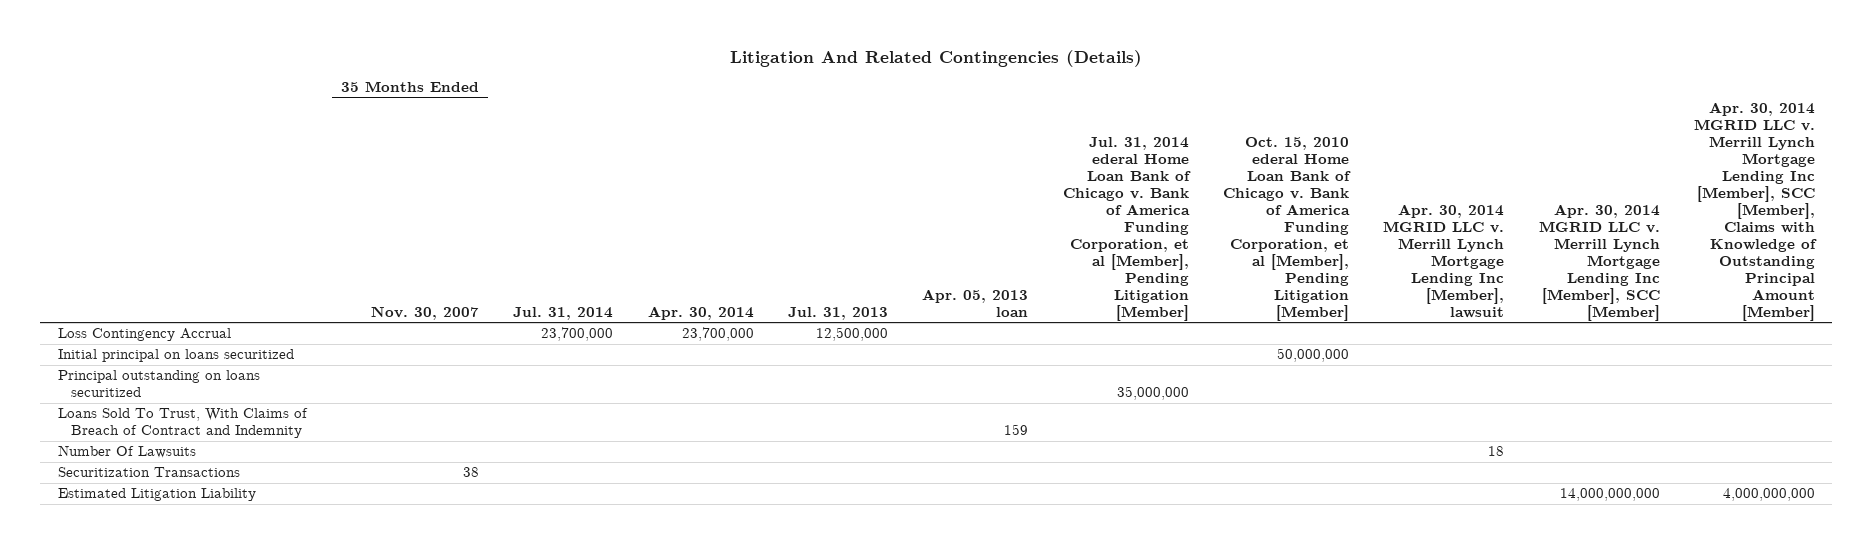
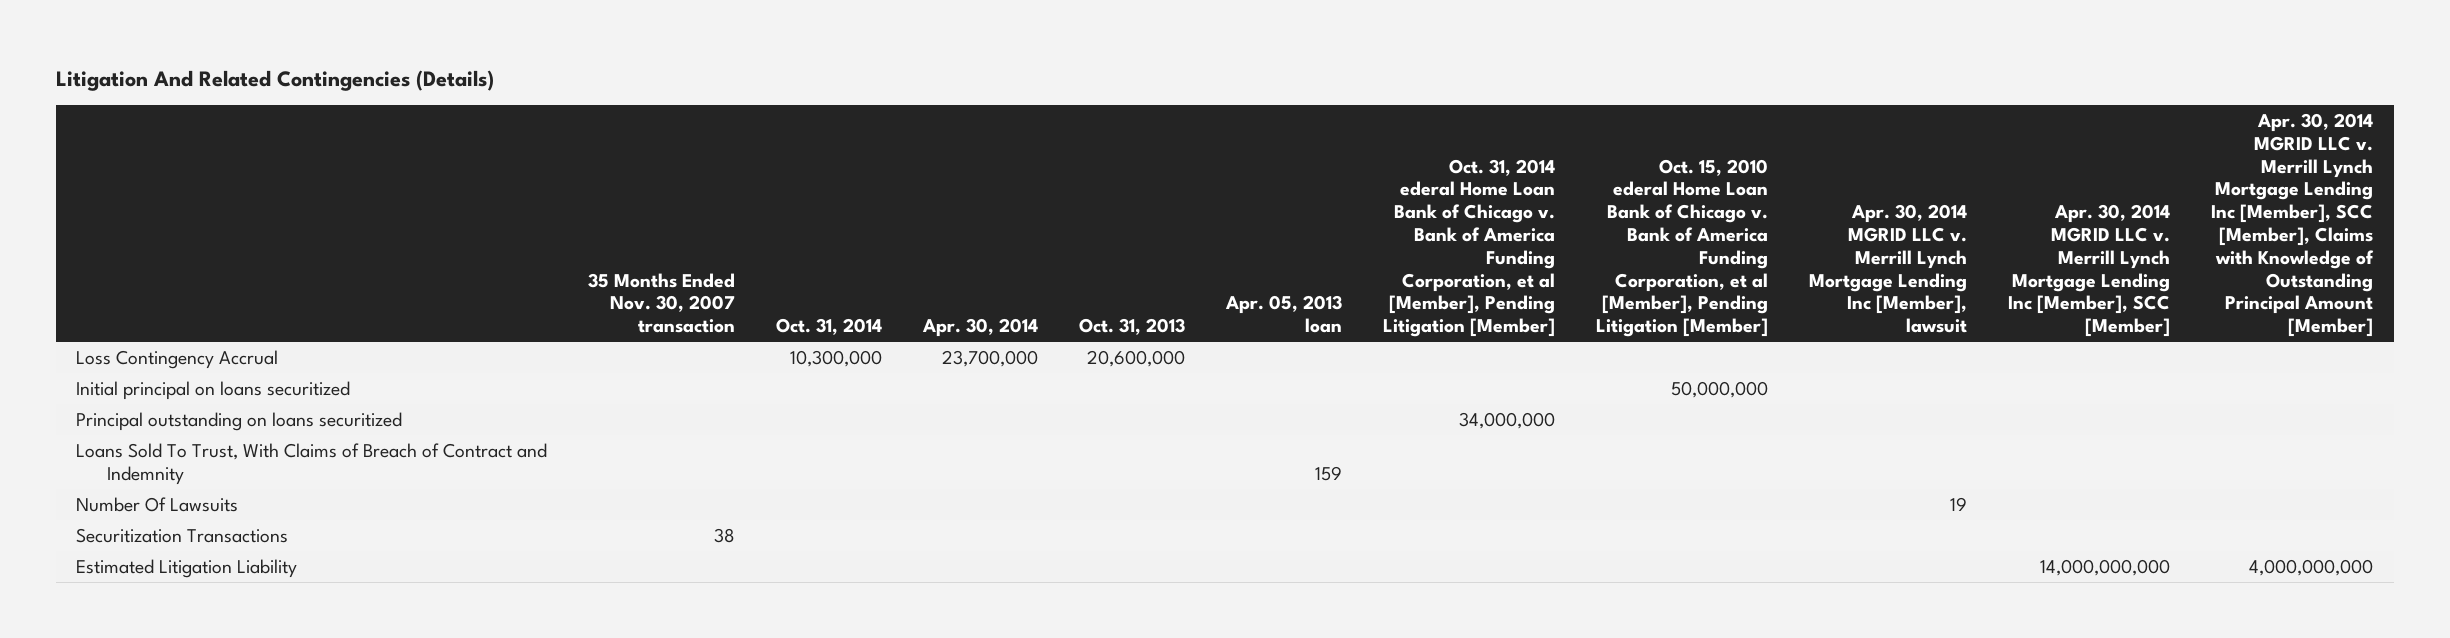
- | 35 Months Ended Nov. 30, 2007 | Jul. 31, 2014 | Apr. 30, 2014 | Jul. 31, 2013 | Apr. 05, 2013 loan | Jul. 31, 2014 ederal Home Loan Bank of Chicago v. Bank of America Funding Corporation, et al [Member], Pending Litigation [Member] | Oct. 15, 2010 ederal Home Loan Bank of Chicago v. Bank of America Funding Corporation, et al [Member], Pending Litigation [Member] | Apr. 30, 2014 MGRID LLC v. Merrill Lynch Mortgage Lending Inc [Member], lawsuit | Apr. 30, 2014 MGRID LLC v. Merrill Lynch Mortgage Lending Inc [Member], SCC [Member] | Apr. 30, 2014 MGRID LLC v. Merrill Lynch Mortgage Lending Inc [Member], SCC [Member], Claims with Knowledge of Outstanding Principal Amount [Member]
+ | 35 Months Ended Nov. 30, 2007 transaction | Oct. 31, 2014 | Apr. 30, 2014 | Oct. 31, 2013 | Apr. 05, 2013 loan | Oct. 31, 2014 ederal Home Loan Bank of Chicago v. Bank of America Funding Corporation, et al [Member], Pending Litigation [Member] | Oct. 15, 2010 ederal Home Loan Bank of Chicago v. Bank of America Funding Corporation, et al [Member], Pending Litigation [Member] | Apr. 30, 2014 MGRID LLC v. Merrill Lynch Mortgage Lending Inc [Member], lawsuit | Apr. 30, 2014 MGRID LLC v. Merrill Lynch Mortgage Lending Inc [Member], SCC [Member] | Apr. 30, 2014 MGRID LLC v. Merrill Lynch Mortgage Lending Inc [Member], SCC [Member], Claims with Knowledge of Outstanding Principal Amount [Member]
- Number Of Lawsuits | | | | | | | | 18 | |
+ Number Of Lawsuits | | | | | | | | 19 | |

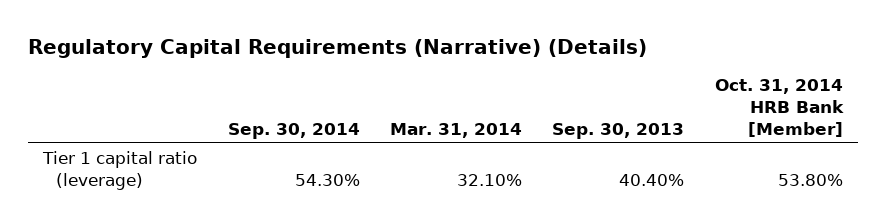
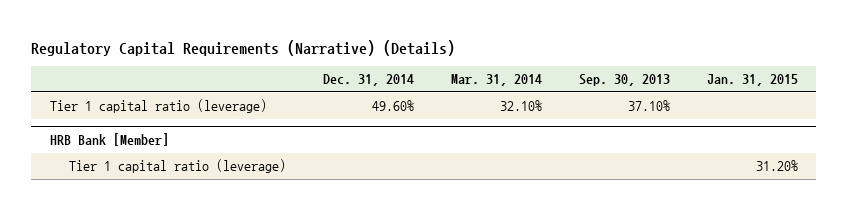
- | Sep. 30, 2014 | Mar. 31, 2014 | Sep. 30, 2013 | Oct. 31, 2014 HRB Bank [Member]
+ | Dec. 31, 2014 | Mar. 31, 2014 | Sep. 30, 2013 | Jan. 31, 2015
- Tier 1 capital ratio (leverage) | 54.30% | 32.10% | 40.40% | 53.80%
+ Tier 1 capital ratio (leverage) | 49.60% | 32.10% | 37.10% |
+ HRB Bank [Member]
+ Tier 1 capital ratio (leverage) | | | | 31.20%

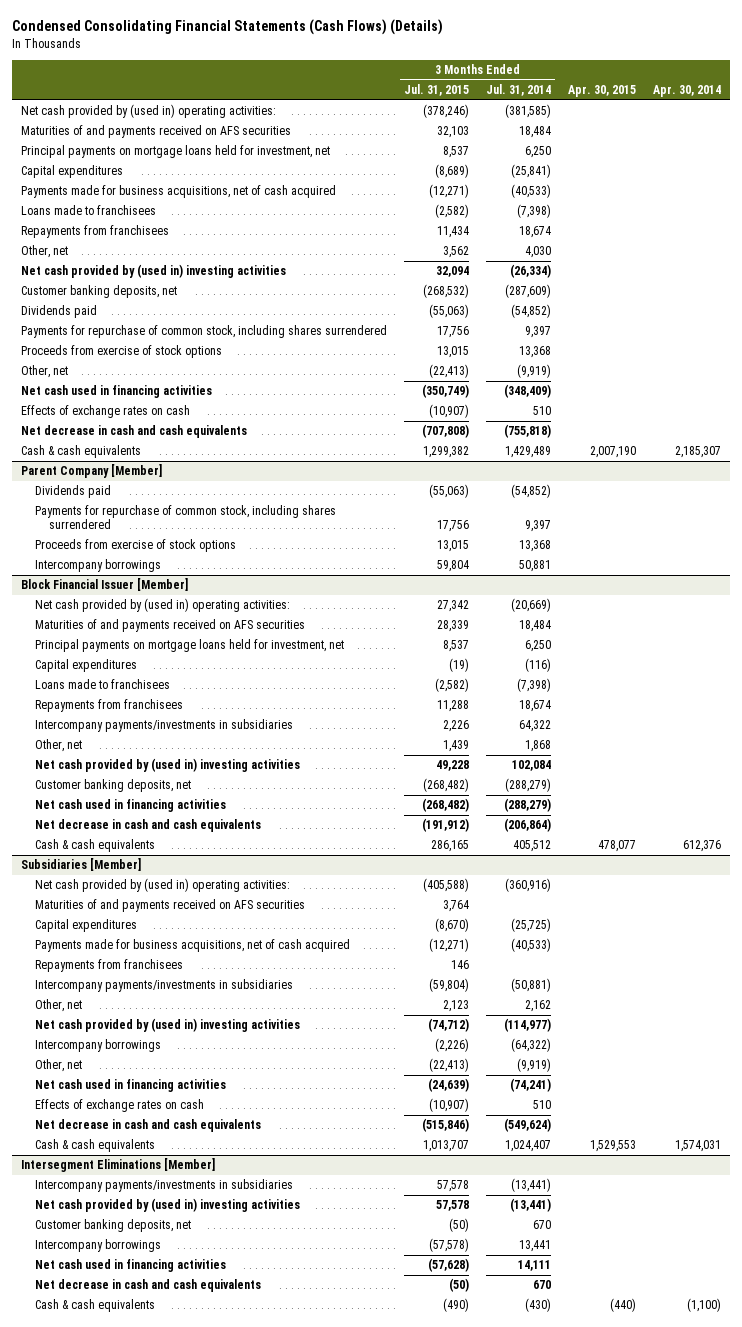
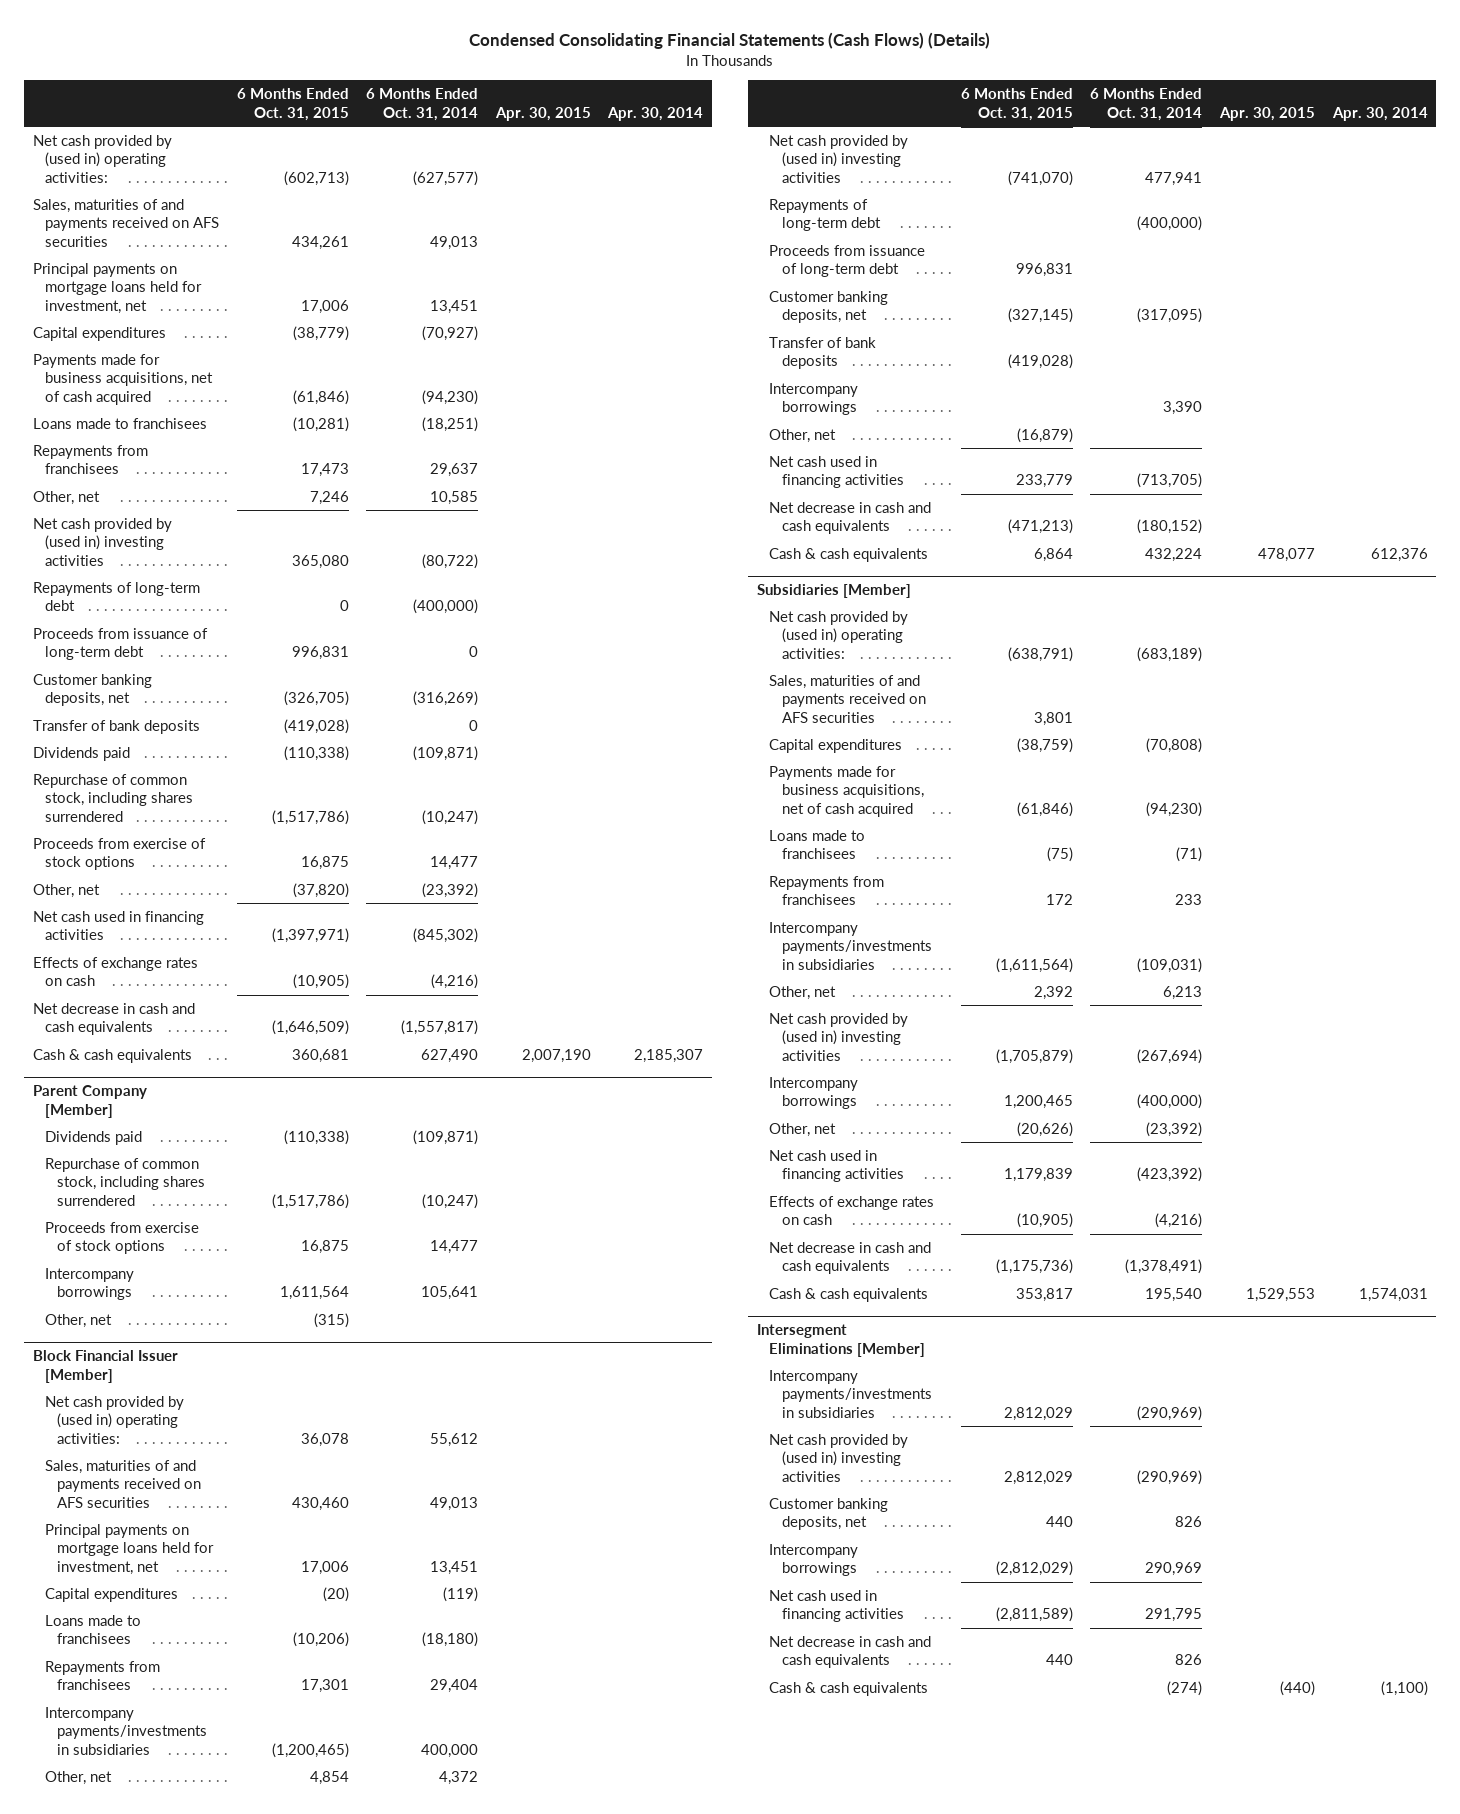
- | 3 Months Ended Jul. 31, 2015 | 3 Months Ended Jul. 31, 2014 | Apr. 30, 2015 | Apr. 30, 2014
+ | 6 Months Ended Oct. 31, 2015 | 6 Months Ended Oct. 31, 2014 | Apr. 30, 2015 | Apr. 30, 2014
- Maturities of and payments received on AFS securities | 32,103 | 18,484 | |
+ Sales, maturities of and payments received on AFS securities | 434,261 | 49,013 | |
+ Repayments of long-term debt | 0 | (400,000) | |
+ Proceeds from issuance of long-term debt | 996,831 | 0 | |
+ Transfer of bank deposits | (419,028) | 0 | |
- Payments for repurchase of common stock, including shares surrendered | 17,756 | 9,397 | |
+ Repurchase of common stock, including shares surrendered | (1,517,786) | (10,247) | |
@ Parent Company [Member]
- Payments for repurchase of common stock, including shares surrendered | 17,756 | 9,397 | |
+ Repurchase of common stock, including shares surrendered | (1,517,786) | (10,247) | |
+ Other, net | (315) | | |
@ Block Financial Issuer [Member]
- Maturities of and payments received on AFS securities | 28,339 | 18,484 | |
+ Sales, maturities of and payments received on AFS securities | 430,460 | 49,013 | |
+ Repayments of long-term debt | | (400,000) | |
+ Proceeds from issuance of long-term debt | 996,831 | | |
+ Transfer of bank deposits | (419,028) | | |
+ Intercompany borrowings | | 3,390 | |
+ Other, net | (16,879) | | |
@ Subsidiaries [Member]
- Maturities of and payments received on AFS securities | 3,764 | | |
+ Sales, maturities of and payments received on AFS securities | 3,801 | | |
+ Loans made to franchisees | (75) | (71) | |

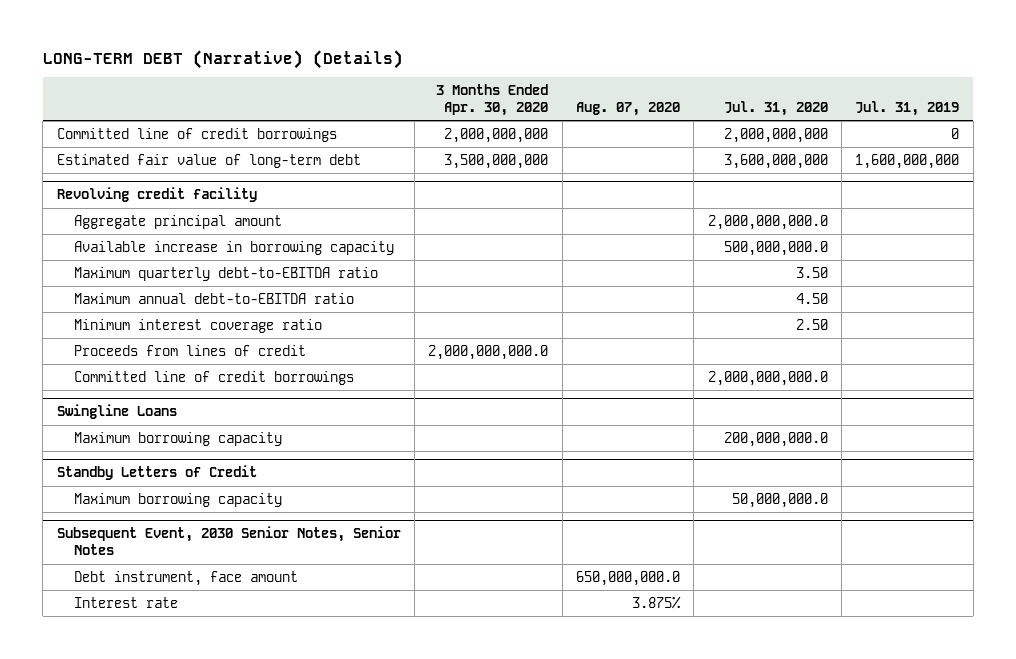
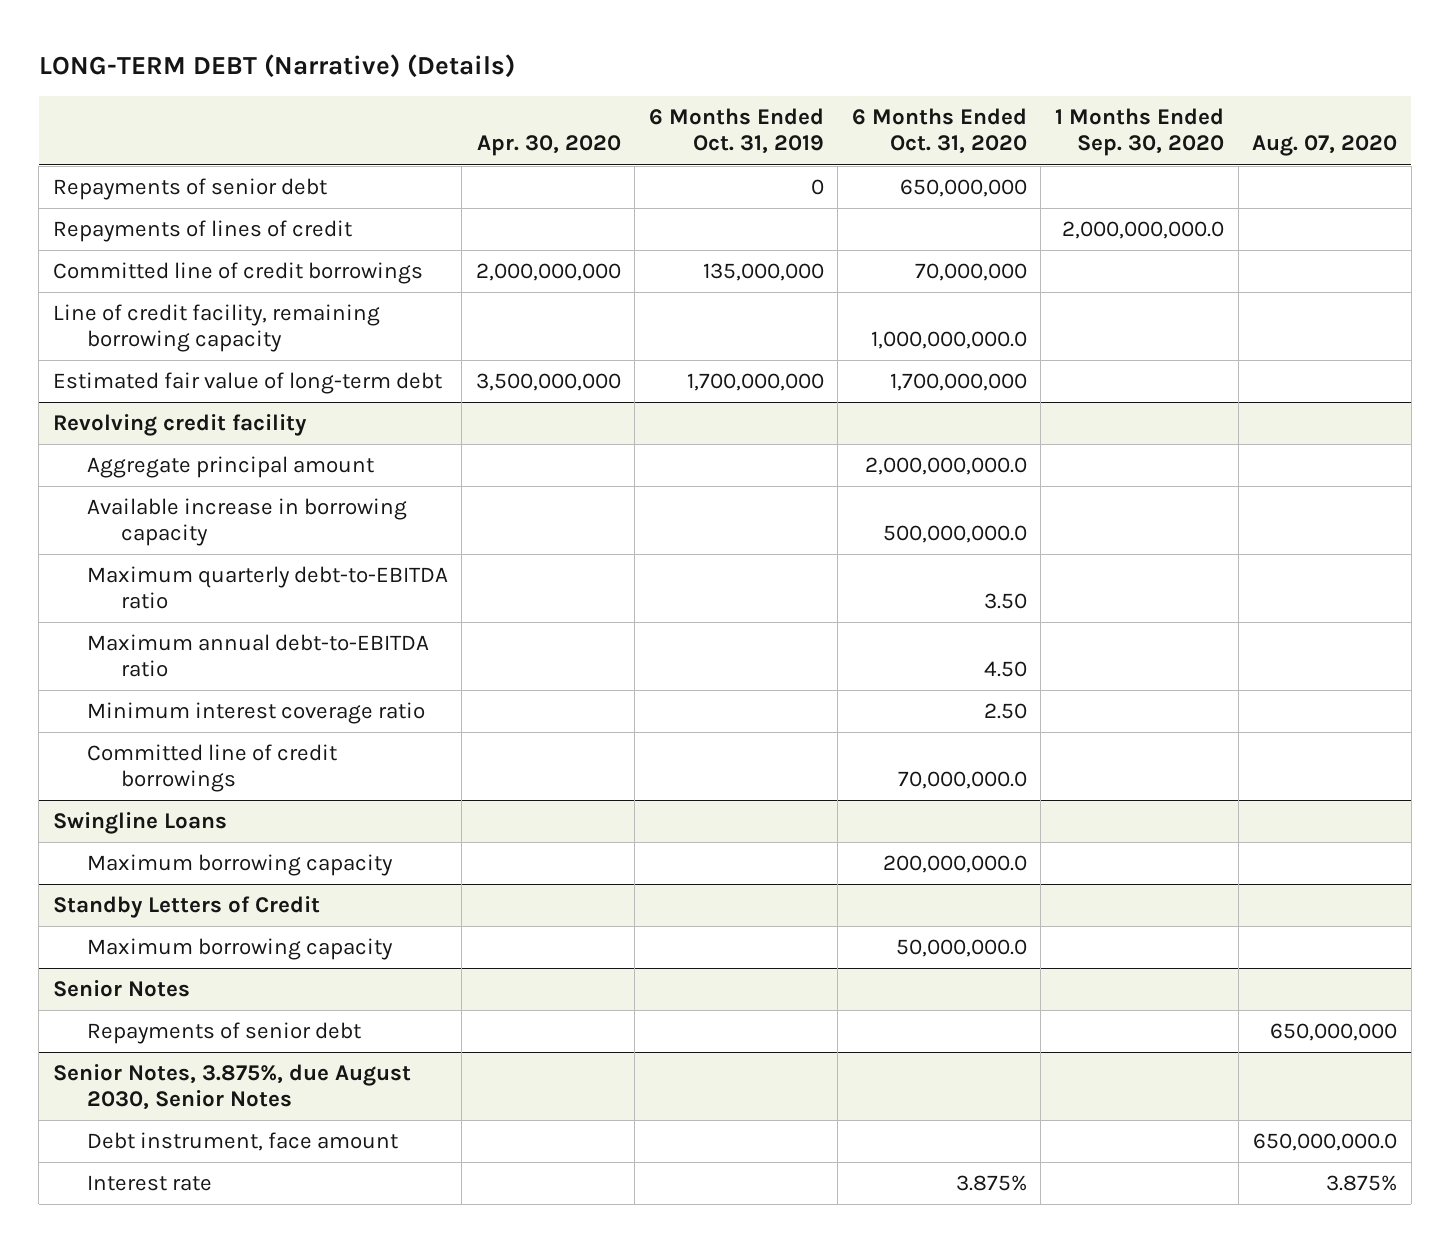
- | 3 Months Ended Apr. 30, 2020 | Aug. 07, 2020 | Jul. 31, 2020 | Jul. 31, 2019
+ | Apr. 30, 2020 | 6 Months Ended Oct. 31, 2019 | 6 Months Ended Oct. 31, 2020 | 1 Months Ended Sep. 30, 2020 | Aug. 07, 2020
+ Repayments of senior debt | | 0 | 650,000,000 | |
+ Repayments of lines of credit | | | | 2,000,000,000.0 |
+ Line of credit facility, remaining borrowing capacity | | | 1,000,000,000.0 | |
@ Revolving credit facility
- Proceeds from lines of credit | 2,000,000,000.0 | | |
- Subsequent Event, 2030 Senior Notes, Senior Notes
+ Senior Notes
+ Repayments of senior debt | | | | | 650,000,000
+ Senior Notes, 3.875%, due August 2030, Senior Notes

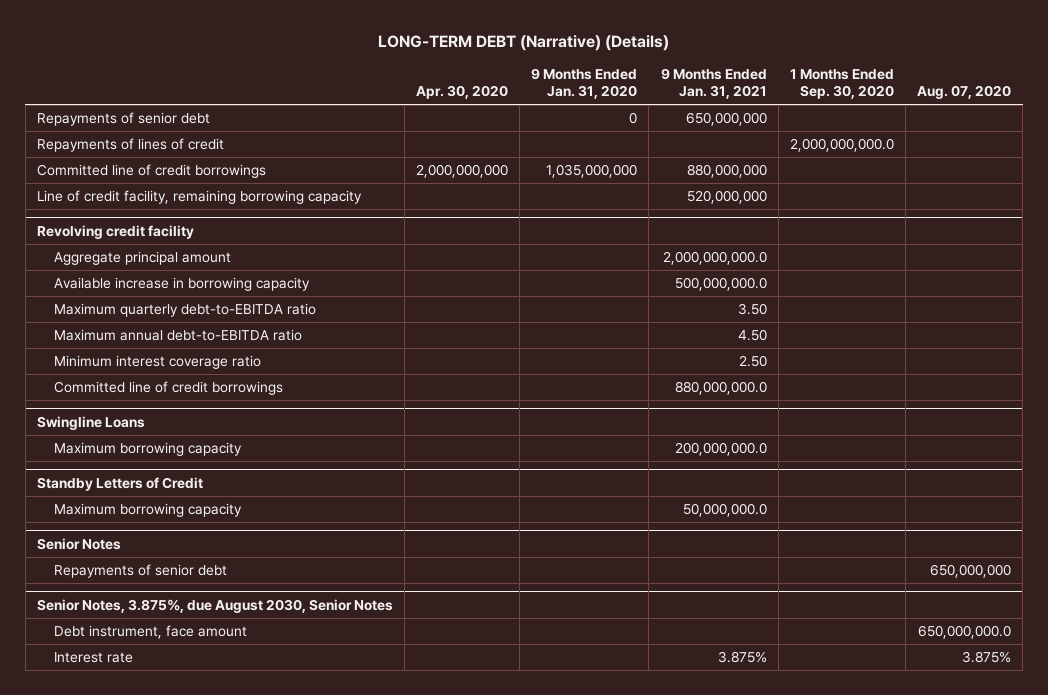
- | Apr. 30, 2020 | 6 Months Ended Oct. 31, 2019 | 6 Months Ended Oct. 31, 2020 | 1 Months Ended Sep. 30, 2020 | Aug. 07, 2020
+ | Apr. 30, 2020 | 9 Months Ended Jan. 31, 2020 | 9 Months Ended Jan. 31, 2021 | 1 Months Ended Sep. 30, 2020 | Aug. 07, 2020
- Estimated fair value of long-term debt | 3,500,000,000 | 1,700,000,000 | 1,700,000,000 | |

